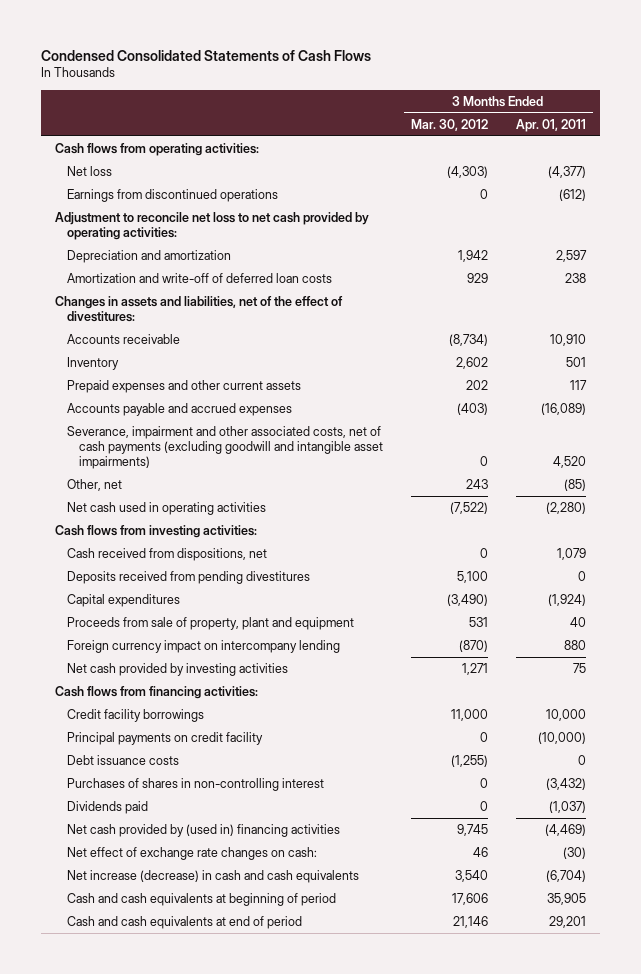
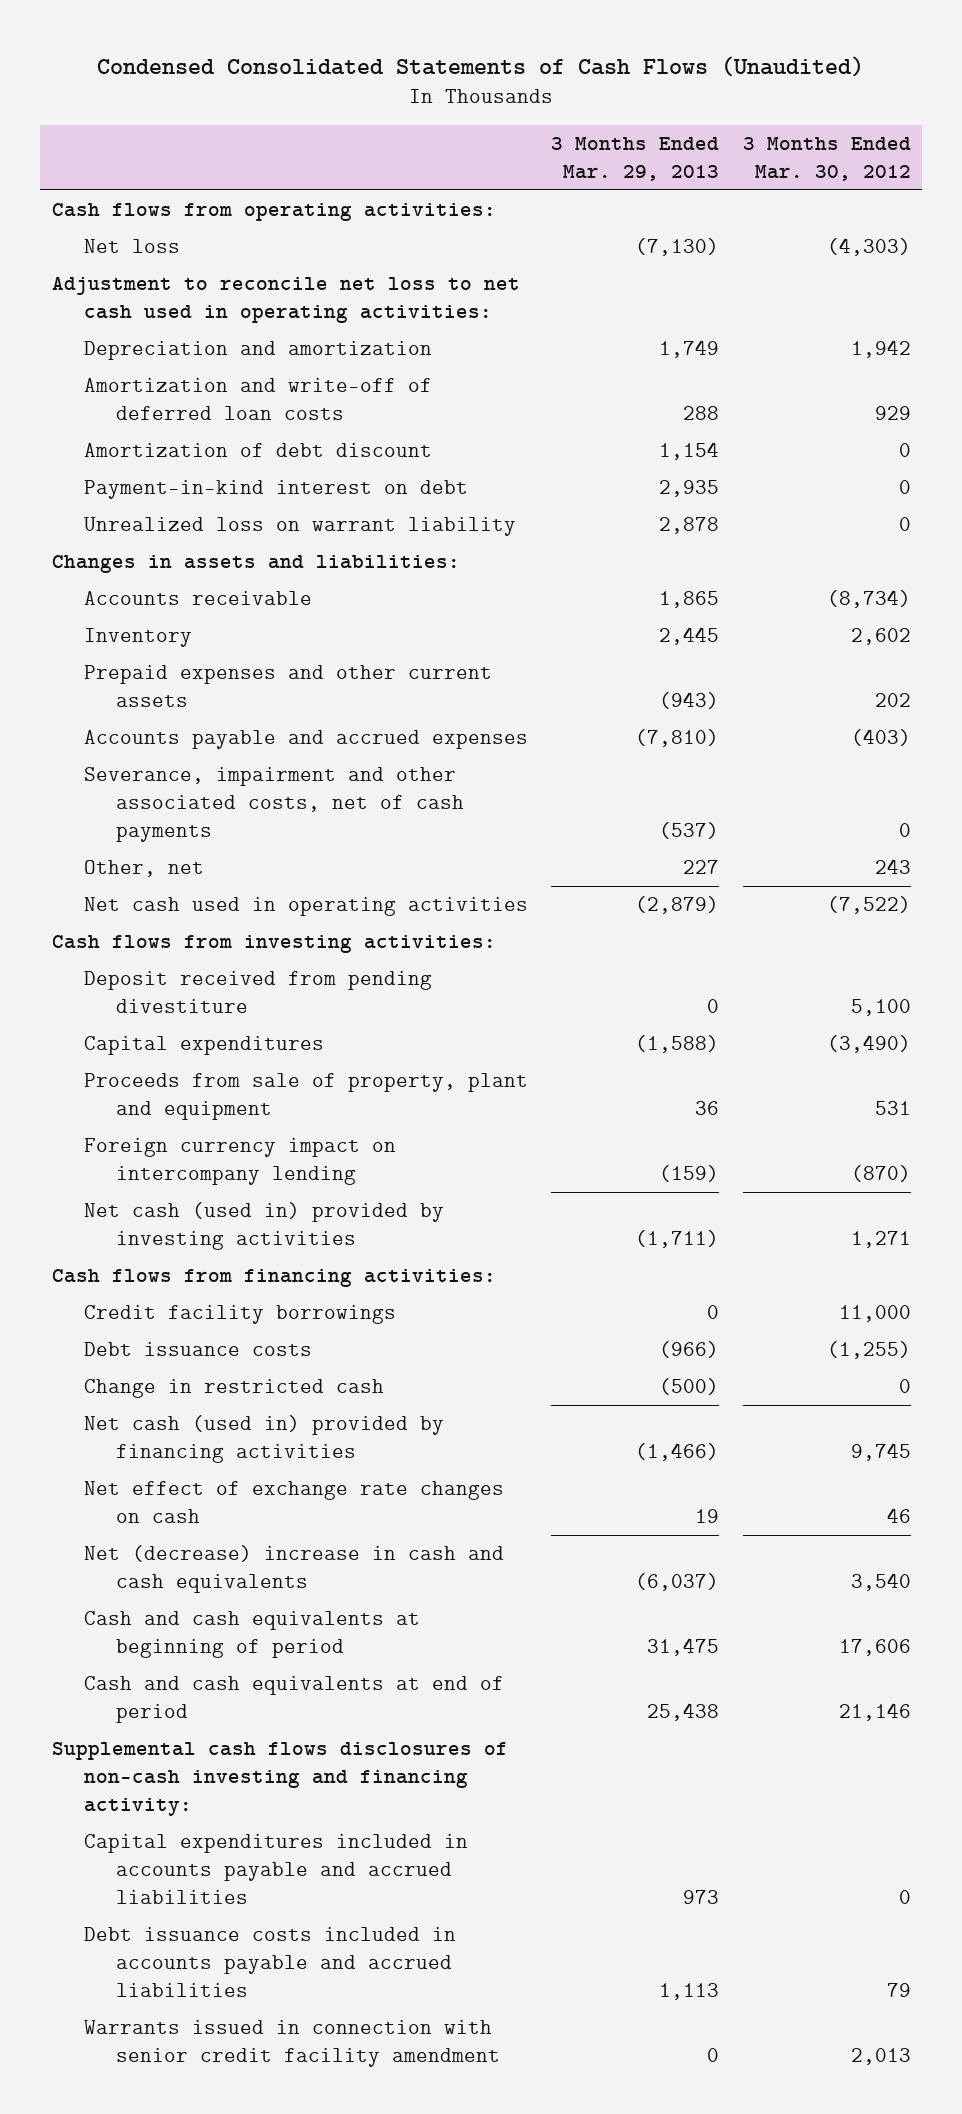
- Condensed Consolidated Statements of Cash Flows
+ Condensed Consolidated Statements of Cash Flows (Unaudited)
- | 3 Months Ended Mar. 30, 2012 | 3 Months Ended Apr. 01, 2011
+ | 3 Months Ended Mar. 29, 2013 | 3 Months Ended Mar. 30, 2012
- Earnings from discontinued operations | 0 | (612)
- Adjustment to reconcile net loss to net cash provided by operating activities:
+ Adjustment to reconcile net loss to net cash used in operating activities:
- Changes in assets and liabilities, net of the effect of divestitures:
+ Amortization of debt discount | 1,154 | 0
+ Payment-in-kind interest on debt | 2,935 | 0
+ Unrealized loss on warrant liability | 2,878 | 0
+ Changes in assets and liabilities:
- Severance, impairment and other associated costs, net of cash payments (excluding goodwill and intangible asset impairments) | 0 | 4,520
+ Severance, impairment and other associated costs, net of cash payments | (537) | 0
- Cash received from dispositions, net | 0 | 1,079
- Deposits received from pending divestitures | 5,100 | 0
+ Deposit received from pending divestiture | 0 | 5,100
- Net cash provided by investing activities | 1,271 | 75
+ Net cash (used in) provided by investing activities | (1,711) | 1,271
- Principal payments on credit facility | 0 | (10,000)
- Purchases of shares in non-controlling interest | 0 | (3,432)
- Dividends paid | 0 | (1,037)
- Net cash provided by (used in) financing activities | 9,745 | (4,469)
- Net effect of exchange rate changes on cash: | 46 | (30)
- Net increase (decrease) in cash and cash equivalents | 3,540 | (6,704)
+ Change in restricted cash | (500) | 0
+ Net cash (used in) provided by financing activities | (1,466) | 9,745
+ Net effect of exchange rate changes on cash | 19 | 46
+ Net (decrease) increase in cash and cash equivalents | (6,037) | 3,540
+ Supplemental cash flows disclosures of non-cash investing and financing activity:
+ Capital expenditures included in accounts payable and accrued liabilities | 973 | 0
+ Debt issuance costs included in accounts payable and accrued liabilities | 1,113 | 79
+ Warrants issued in connection with senior credit facility amendment | 0 | 2,013

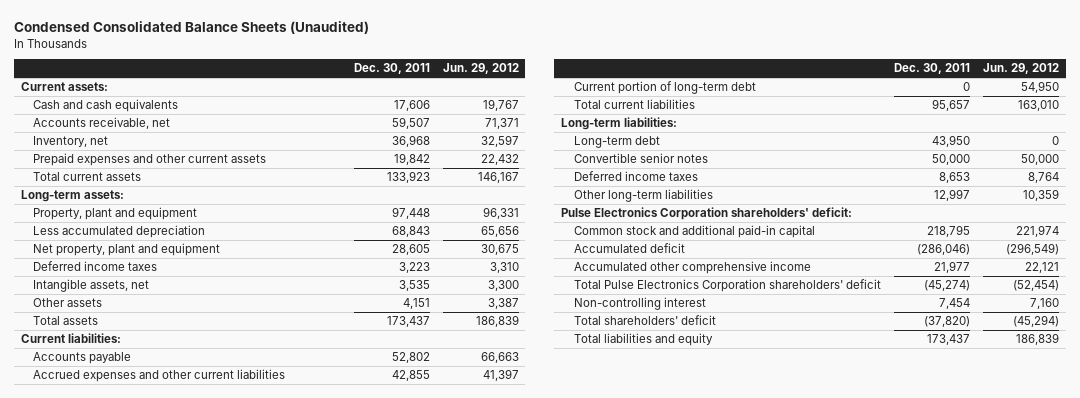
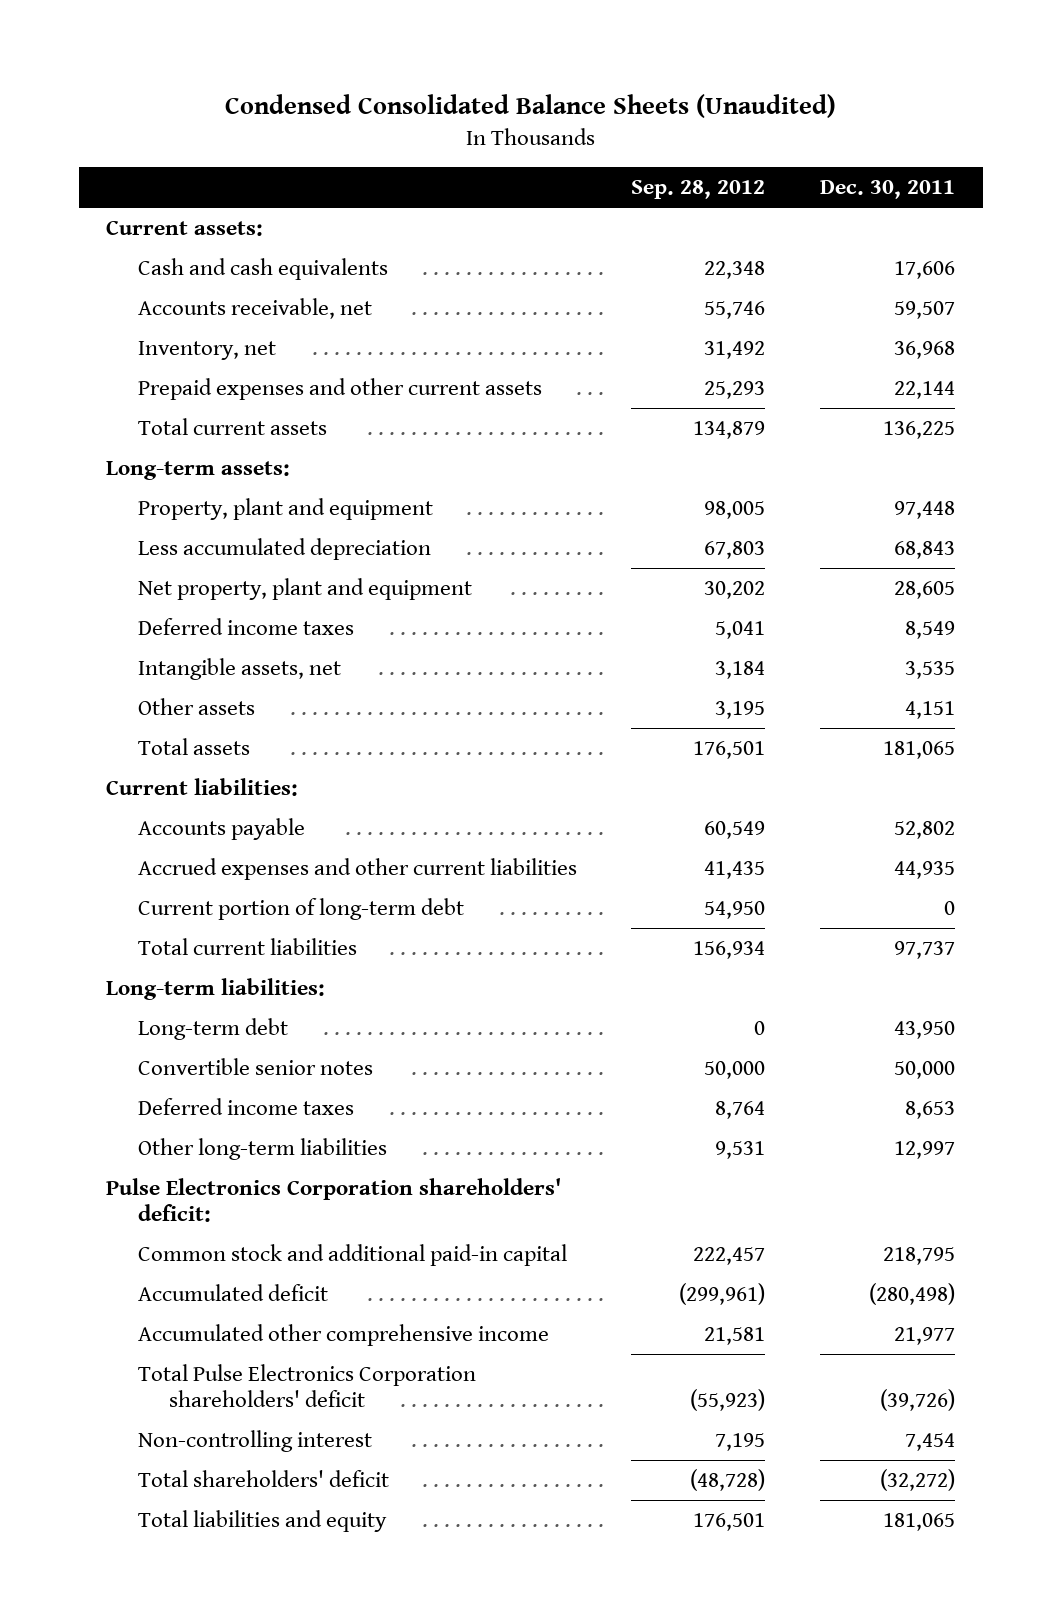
- | Dec. 30, 2011 | Jun. 29, 2012
+ | Sep. 28, 2012 | Dec. 30, 2011
- Prepaid expenses and other current assets | 19,842 | 22,432
- Total current assets | 133,923 | 146,167
+ Prepaid expenses and other current assets | 25,293 | 22,144
+ Total current assets | 134,879 | 136,225
- Deferred income taxes | 3,223 | 3,310
+ Deferred income taxes | 5,041 | 8,549
- Total assets | 173,437 | 186,839
+ Total assets | 176,501 | 181,065
- Accrued expenses and other current liabilities | 42,855 | 41,397
+ Accrued expenses and other current liabilities | 41,435 | 44,935
- Total current liabilities | 95,657 | 163,010
+ Total current liabilities | 156,934 | 97,737
- Accumulated deficit | (286,046) | (296,549)
+ Accumulated deficit | (299,961) | (280,498)
- Total Pulse Electronics Corporation shareholders' deficit | (45,274) | (52,454)
+ Total Pulse Electronics Corporation shareholders' deficit | (55,923) | (39,726)
- Total shareholders' deficit | (37,820) | (45,294)
- Total liabilities and equity | 173,437 | 186,839
+ Total shareholders' deficit | (48,728) | (32,272)
+ Total liabilities and equity | 176,501 | 181,065

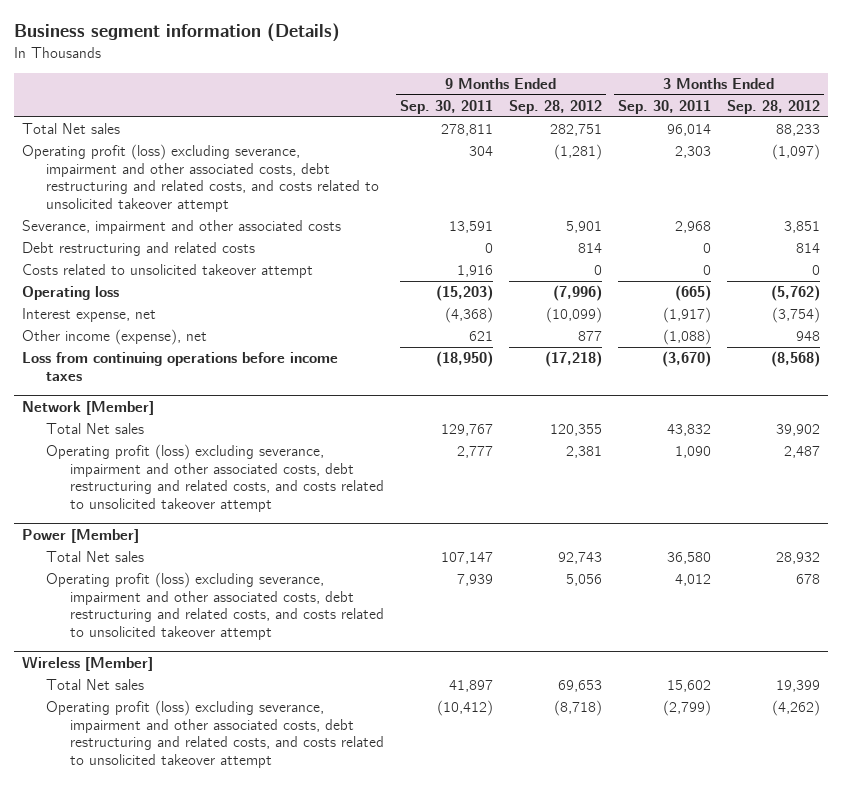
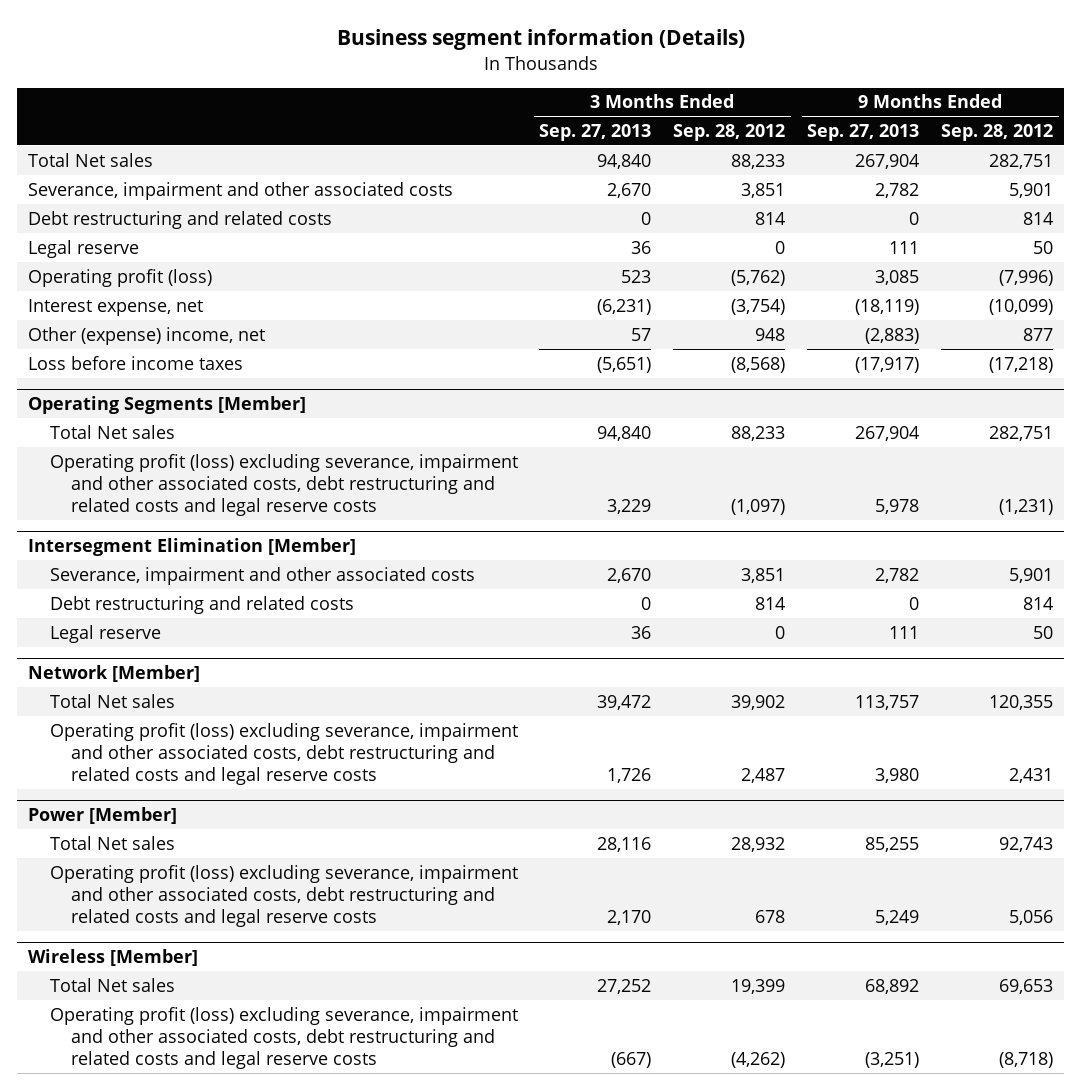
- | 9 Months Ended Sep. 30, 2011 | 9 Months Ended Sep. 28, 2012 | 3 Months Ended Sep. 30, 2011 | 3 Months Ended Sep. 28, 2012
+ | 3 Months Ended Sep. 27, 2013 | 3 Months Ended Sep. 28, 2012 | 9 Months Ended Sep. 27, 2013 | 9 Months Ended Sep. 28, 2012
- Operating profit (loss) excluding severance, impairment and other associated costs, debt restructuring and related costs, and costs related to unsolicited takeover attempt | 304 | (1,281) | 2,303 | (1,097)
- Costs related to unsolicited takeover attempt | 1,916 | 0 | 0 | 0
- Operating loss | (15,203) | (7,996) | (665) | (5,762)
+ Legal reserve | 36 | 0 | 111 | 50
+ Operating profit (loss) | 523 | (5,762) | 3,085 | (7,996)
- Other income (expense), net | 621 | 877 | (1,088) | 948
- Loss from continuing operations before income taxes | (18,950) | (17,218) | (3,670) | (8,568)
+ Other (expense) income, net | 57 | 948 | (2,883) | 877
+ Loss before income taxes | (5,651) | (8,568) | (17,917) | (17,218)
+ Operating Segments [Member]
+ Total Net sales | 94,840 | 88,233 | 267,904 | 282,751
+ Operating profit (loss) excluding severance, impairment and other associated costs, debt restructuring and related costs and legal reserve costs | 3,229 | (1,097) | 5,978 | (1,231)
+ Intersegment Elimination [Member]
+ Severance, impairment and other associated costs | 2,670 | 3,851 | 2,782 | 5,901
+ Debt restructuring and related costs | 0 | 814 | 0 | 814
+ Legal reserve | 36 | 0 | 111 | 50
@ Network [Member]
- Operating profit (loss) excluding severance, impairment and other associated costs, debt restructuring and related costs, and costs related to unsolicited takeover attempt | 2,777 | 2,381 | 1,090 | 2,487
+ Operating profit (loss) excluding severance, impairment and other associated costs, debt restructuring and related costs and legal reserve costs | 1,726 | 2,487 | 3,980 | 2,431
@ Power [Member]
- Operating profit (loss) excluding severance, impairment and other associated costs, debt restructuring and related costs, and costs related to unsolicited takeover attempt | 7,939 | 5,056 | 4,012 | 678
+ Operating profit (loss) excluding severance, impairment and other associated costs, debt restructuring and related costs and legal reserve costs | 2,170 | 678 | 5,249 | 5,056
@ Wireless [Member]
- Operating profit (loss) excluding severance, impairment and other associated costs, debt restructuring and related costs, and costs related to unsolicited takeover attempt | (10,412) | (8,718) | (2,799) | (4,262)
+ Operating profit (loss) excluding severance, impairment and other associated costs, debt restructuring and related costs and legal reserve costs | (667) | (4,262) | (3,251) | (8,718)

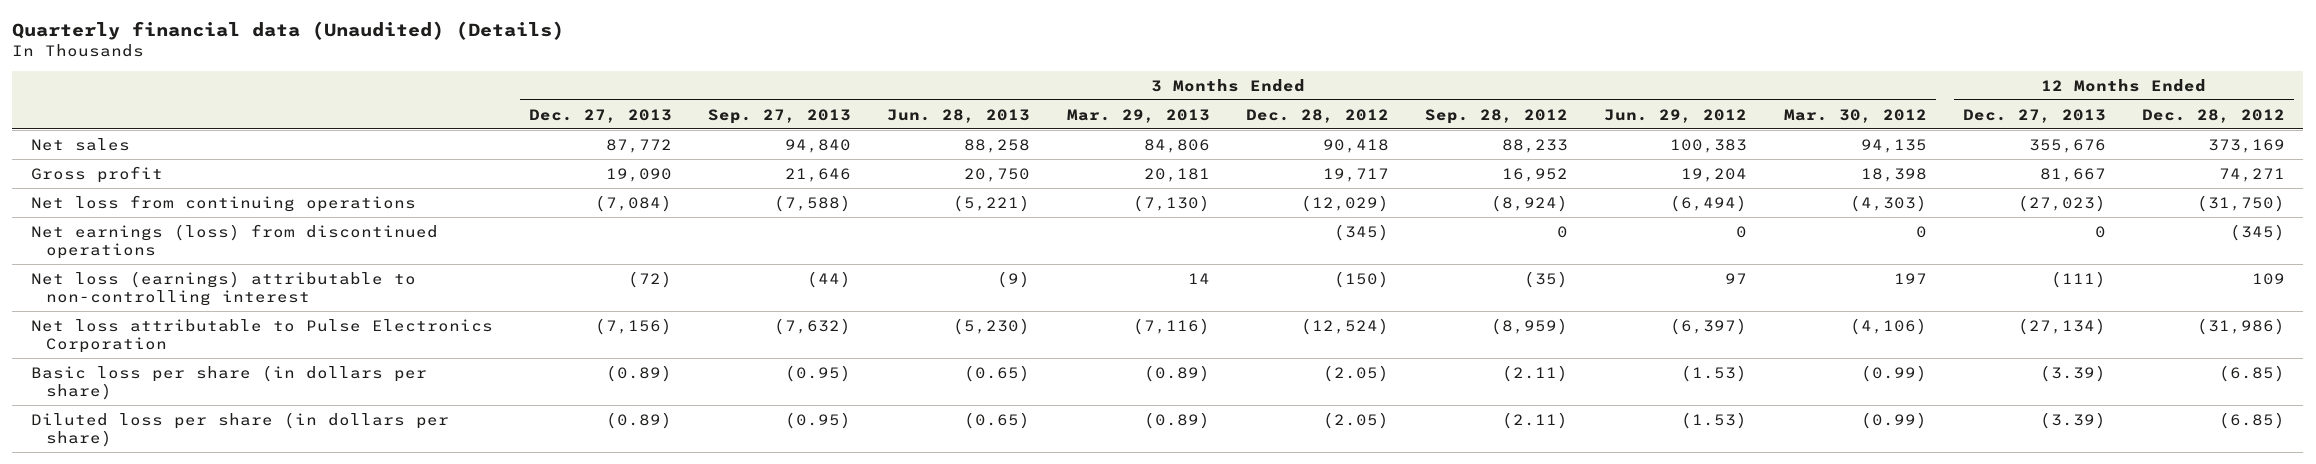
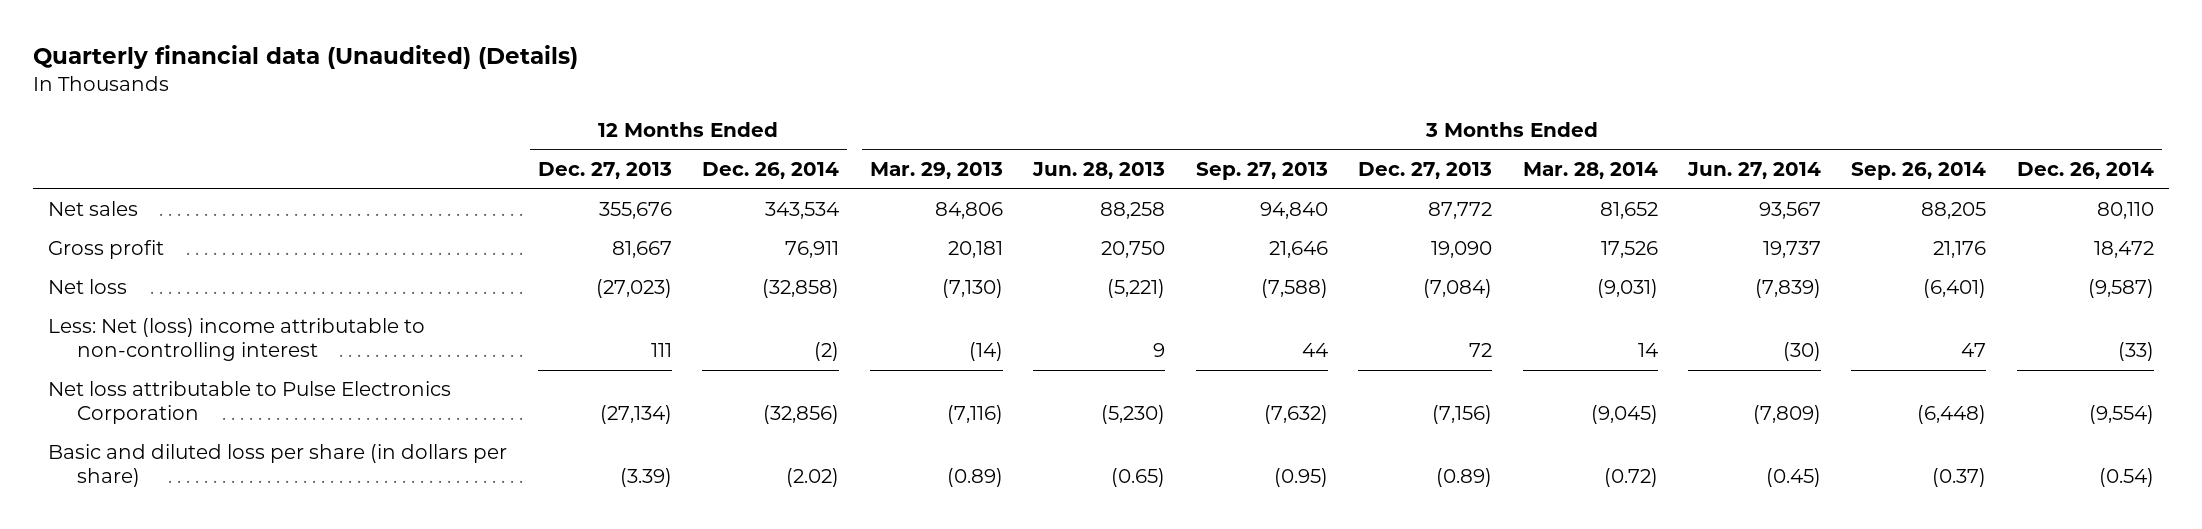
- | 3 Months Ended Dec. 27, 2013 | 3 Months Ended Sep. 27, 2013 | 3 Months Ended Jun. 28, 2013 | 3 Months Ended Mar. 29, 2013 | 3 Months Ended Dec. 28, 2012 | 3 Months Ended Sep. 28, 2012 | 3 Months Ended Jun. 29, 2012 | 3 Months Ended Mar. 30, 2012 | 12 Months Ended Dec. 27, 2013 | 12 Months Ended Dec. 28, 2012
+ | 12 Months Ended Dec. 27, 2013 | 12 Months Ended Dec. 26, 2014 | 3 Months Ended Mar. 29, 2013 | 3 Months Ended Jun. 28, 2013 | 3 Months Ended Sep. 27, 2013 | 3 Months Ended Dec. 27, 2013 | 3 Months Ended Mar. 28, 2014 | 3 Months Ended Jun. 27, 2014 | 3 Months Ended Sep. 26, 2014 | 3 Months Ended Dec. 26, 2014
- Net loss from continuing operations | (7,084) | (7,588) | (5,221) | (7,130) | (12,029) | (8,924) | (6,494) | (4,303) | (27,023) | (31,750)
- Net earnings (loss) from discontinued operations | | | | | (345) | 0 | 0 | 0 | 0 | (345)
- Net loss (earnings) attributable to non-controlling interest | (72) | (44) | (9) | 14 | (150) | (35) | 97 | 197 | (111) | 109
+ Net loss | (27,023) | (32,858) | (7,130) | (5,221) | (7,588) | (7,084) | (9,031) | (7,839) | (6,401) | (9,587)
+ Less: Net (loss) income attributable to non-controlling interest | 111 | (2) | (14) | 9 | 44 | 72 | 14 | (30) | 47 | (33)
- Basic loss per share (in dollars per share) | (0.89) | (0.95) | (0.65) | (0.89) | (2.05) | (2.11) | (1.53) | (0.99) | (3.39) | (6.85)
- Diluted loss per share (in dollars per share) | (0.89) | (0.95) | (0.65) | (0.89) | (2.05) | (2.11) | (1.53) | (0.99) | (3.39) | (6.85)
+ Basic and diluted loss per share (in dollars per share) | (3.39) | (2.02) | (0.89) | (0.65) | (0.95) | (0.89) | (0.72) | (0.45) | (0.37) | (0.54)

